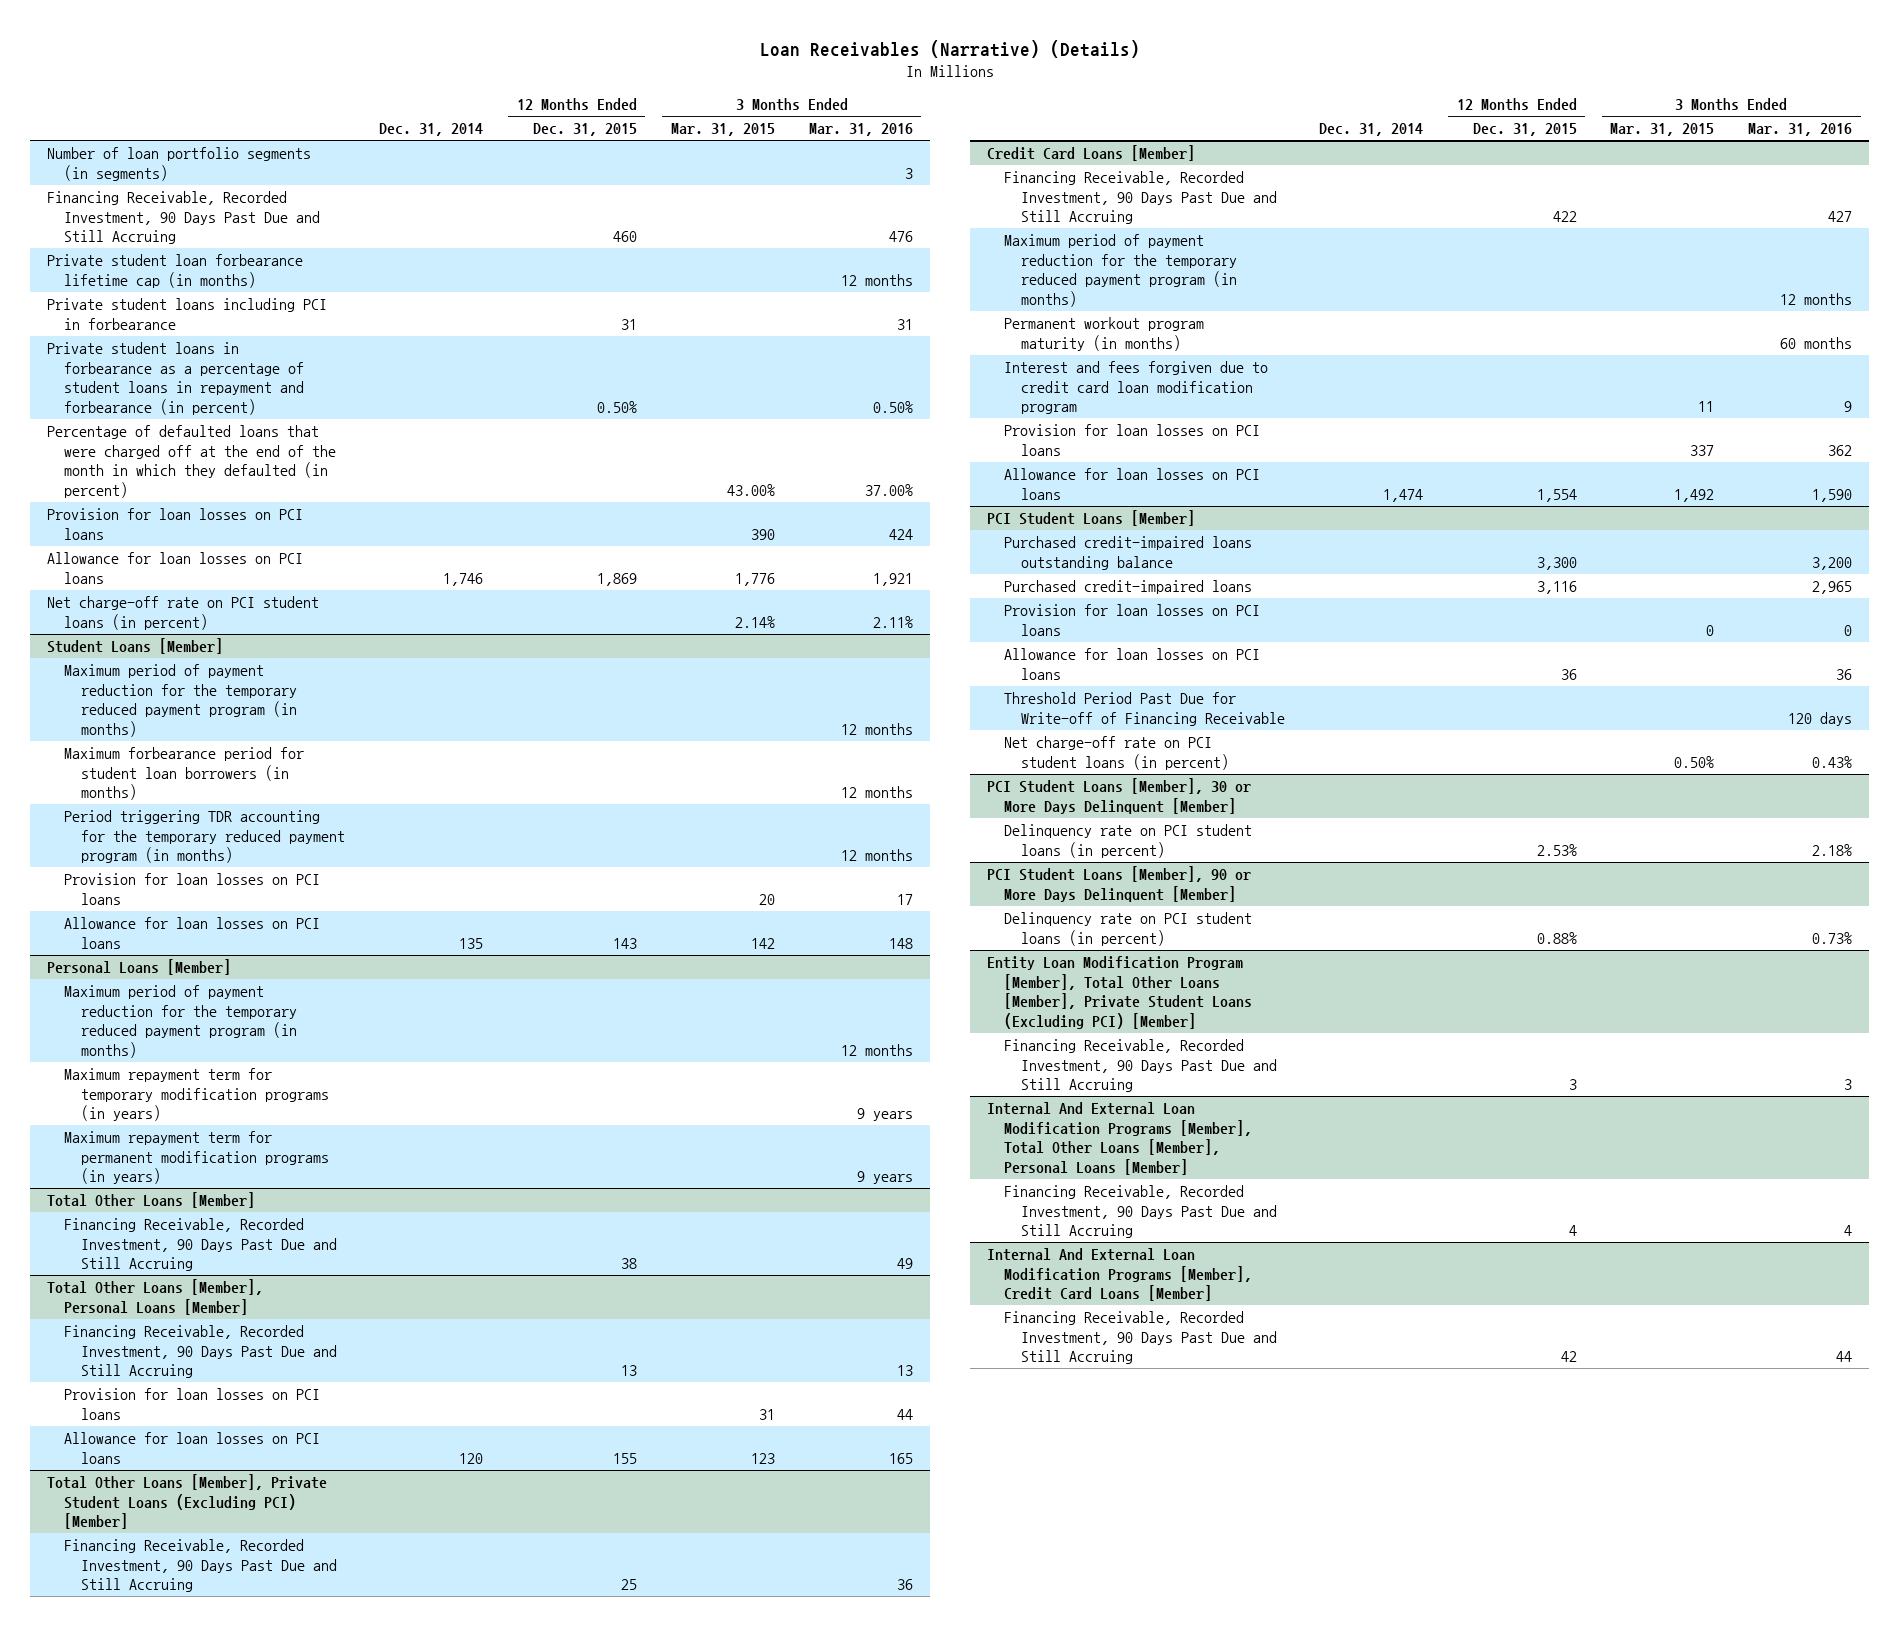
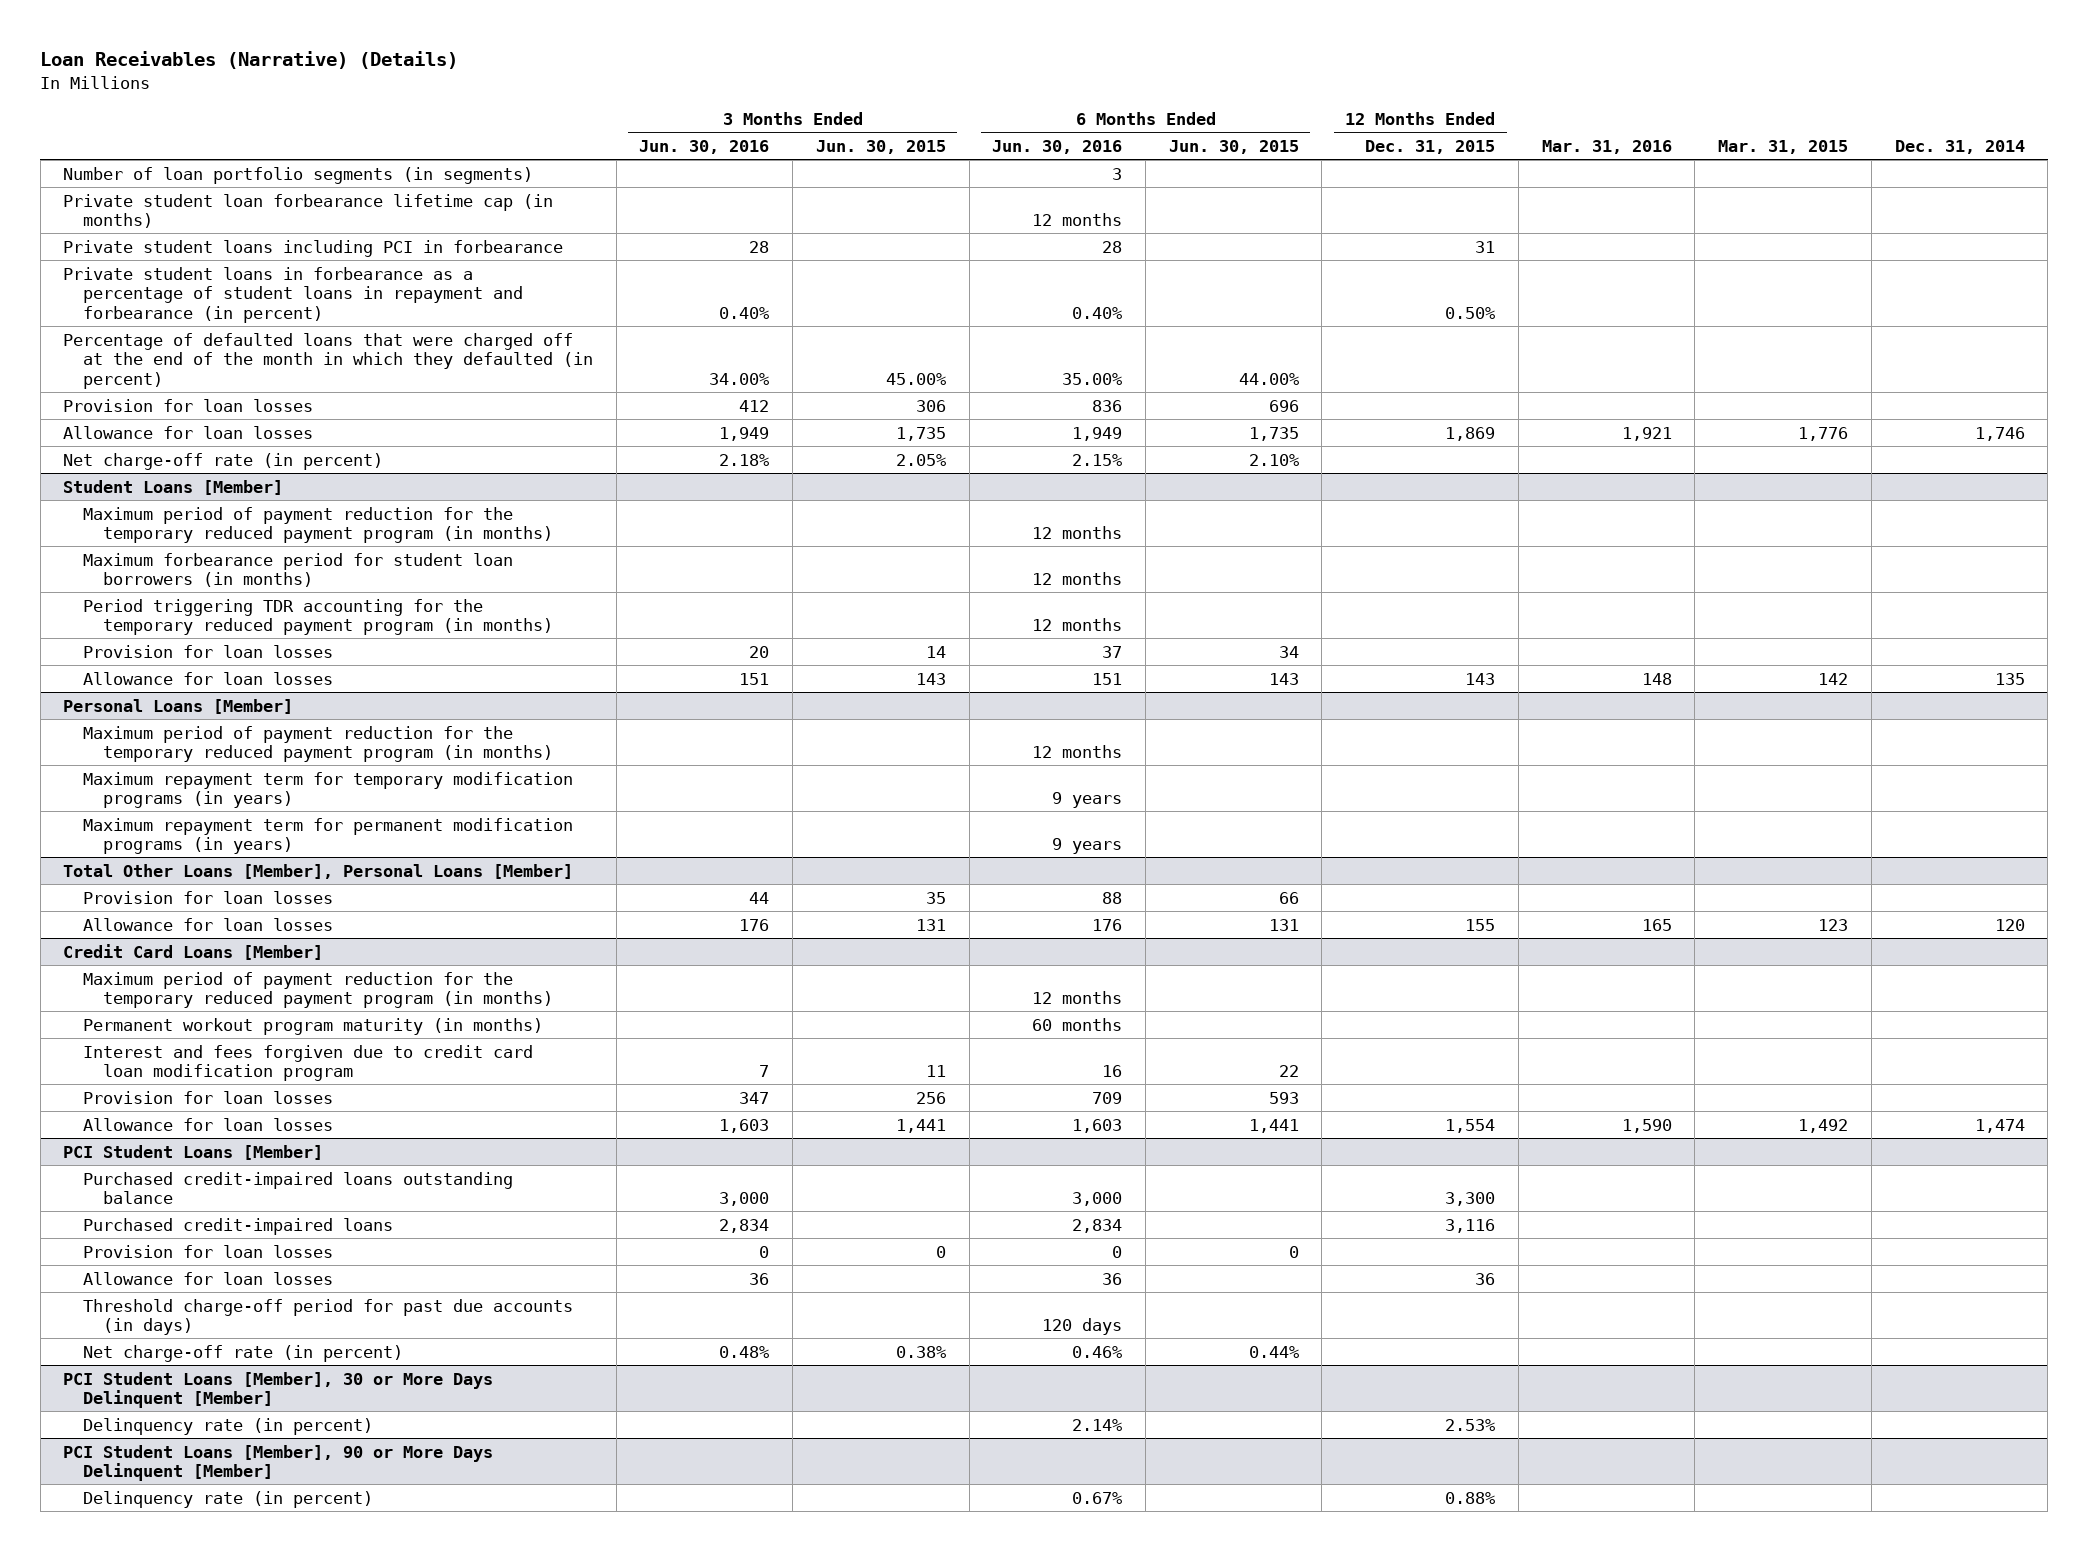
- | Dec. 31, 2014 | 12 Months Ended Dec. 31, 2015 | 3 Months Ended Mar. 31, 2015 | 3 Months Ended Mar. 31, 2016
+ | 3 Months Ended Jun. 30, 2016 | 3 Months Ended Jun. 30, 2015 | 6 Months Ended Jun. 30, 2016 | 6 Months Ended Jun. 30, 2015 | 12 Months Ended Dec. 31, 2015 | Mar. 31, 2016 | Mar. 31, 2015 | Dec. 31, 2014
- Financing Receivable, Recorded Investment, 90 Days Past Due and Still Accruing | | 460 | | 476
- Provision for loan losses on PCI loans | | | 390 | 424
- Allowance for loan losses on PCI loans | 1,746 | 1,869 | 1,776 | 1,921
- Net charge-off rate on PCI student loans (in percent) | | | 2.14% | 2.11%
+ Provision for loan losses | 412 | 306 | 836 | 696 | | | |
+ Allowance for loan losses | 1,949 | 1,735 | 1,949 | 1,735 | 1,869 | 1,921 | 1,776 | 1,746
+ Net charge-off rate (in percent) | 2.18% | 2.05% | 2.15% | 2.10% | | | |
@ Student Loans [Member]
- Provision for loan losses on PCI loans | | | 20 | 17
- Allowance for loan losses on PCI loans | 135 | 143 | 142 | 148
+ Provision for loan losses | 20 | 14 | 37 | 34 | | | |
+ Allowance for loan losses | 151 | 143 | 151 | 143 | 143 | 148 | 142 | 135
- Total Other Loans [Member]
- Financing Receivable, Recorded Investment, 90 Days Past Due and Still Accruing | | 38 | | 49
@ Total Other Loans [Member], Personal Loans [Member]
- Financing Receivable, Recorded Investment, 90 Days Past Due and Still Accruing | | 13 | | 13
- Provision for loan losses on PCI loans | | | 31 | 44
- Allowance for loan losses on PCI loans | 120 | 155 | 123 | 165
- Total Other Loans [Member], Private Student Loans (Excluding PCI) [Member]
- Financing Receivable, Recorded Investment, 90 Days Past Due and Still Accruing | | 25 | | 36
@ Total Other Loans [Member], Personal Loans [Member]
+ Provision for loan losses | 44 | 35 | 88 | 66 | | | |
+ Allowance for loan losses | 176 | 131 | 176 | 131 | 155 | 165 | 123 | 120
@ Credit Card Loans [Member]
- Financing Receivable, Recorded Investment, 90 Days Past Due and Still Accruing | | 422 | | 427
- Provision for loan losses on PCI loans | | | 337 | 362
- Allowance for loan losses on PCI loans | 1,474 | 1,554 | 1,492 | 1,590
+ Provision for loan losses | 347 | 256 | 709 | 593 | | | |
+ Allowance for loan losses | 1,603 | 1,441 | 1,603 | 1,441 | 1,554 | 1,590 | 1,492 | 1,474
@ PCI Student Loans [Member]
- Provision for loan losses on PCI loans | | | 0 | 0
- Allowance for loan losses on PCI loans | | 36 | | 36
- Threshold Period Past Due for Write-off of Financing Receivable | | | | 120 days
- Net charge-off rate on PCI student loans (in percent) | | | 0.50% | 0.43%
+ Provision for loan losses | 0 | 0 | 0 | 0 | | | |
+ Allowance for loan losses | 36 | | 36 | | 36 | | |
+ Threshold charge-off period for past due accounts (in days) | | | 120 days | | | | |
+ Net charge-off rate (in percent) | 0.48% | 0.38% | 0.46% | 0.44% | | | |
@ PCI Student Loans [Member], 30 or More Days Delinquent [Member]
- Delinquency rate on PCI student loans (in percent) | | 2.53% | | 2.18%
+ Delinquency rate (in percent) | | | 2.14% | | 2.53% | | |
@ PCI Student Loans [Member], 90 or More Days Delinquent [Member]
- Delinquency rate on PCI student loans (in percent) | | 0.88% | | 0.73%
- Entity Loan Modification Program [Member], Total Other Loans [Member], Private Student Loans (Excluding PCI) [Member]
- Financing Receivable, Recorded Investment, 90 Days Past Due and Still Accruing | | 3 | | 3
- Internal And External Loan Modification Programs [Member], Total Other Loans [Member], Personal Loans [Member]
- Financing Receivable, Recorded Investment, 90 Days Past Due and Still Accruing | | 4 | | 4
- Internal And External Loan Modification Programs [Member], Credit Card Loans [Member]
- Financing Receivable, Recorded Investment, 90 Days Past Due and Still Accruing | | 42 | | 44
@ PCI Student Loans [Member], 90 or More Days Delinquent [Member]
+ Delinquency rate (in percent) | | | 0.67% | | 0.88% | | |

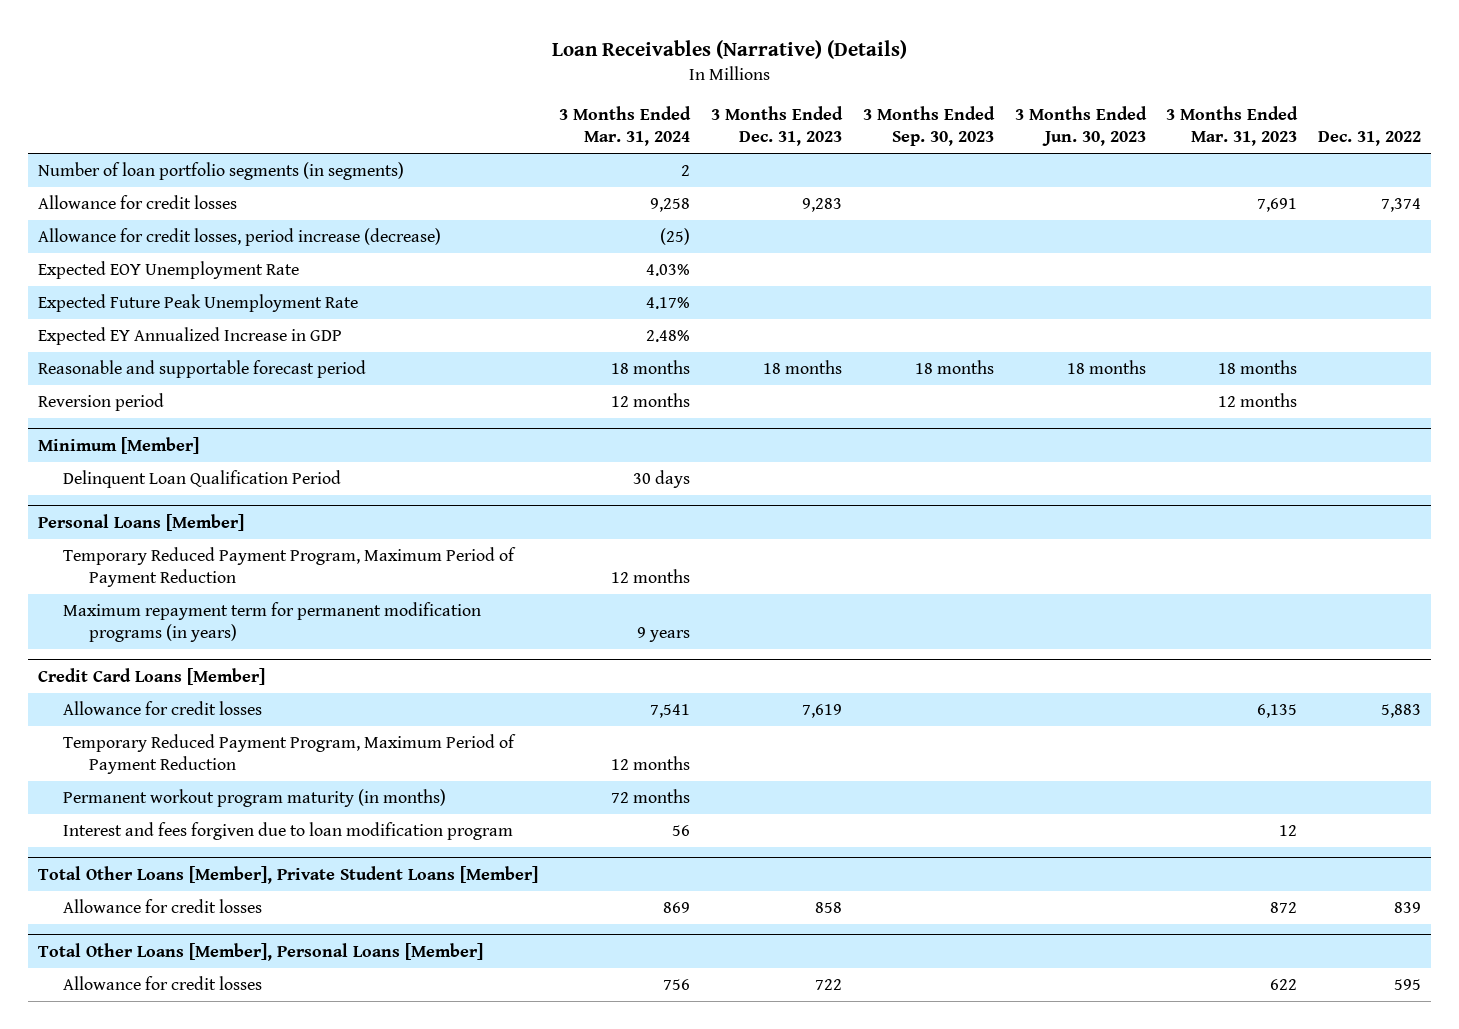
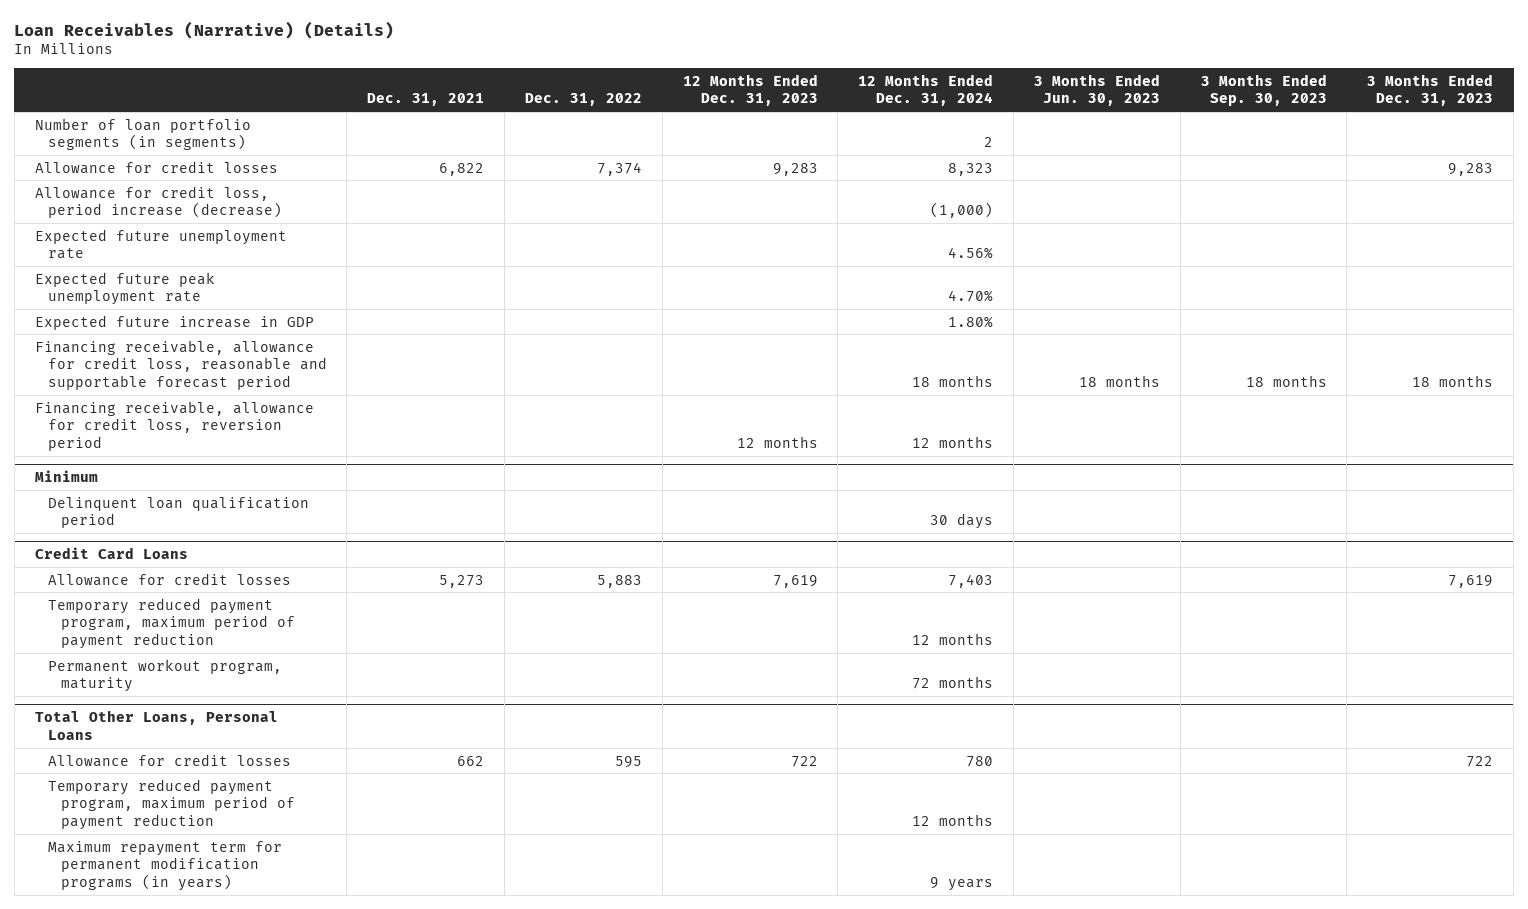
- | 3 Months Ended Mar. 31, 2024 | 3 Months Ended Dec. 31, 2023 | 3 Months Ended Sep. 30, 2023 | 3 Months Ended Jun. 30, 2023 | 3 Months Ended Mar. 31, 2023 | Dec. 31, 2022
+ | Dec. 31, 2021 | Dec. 31, 2022 | 12 Months Ended Dec. 31, 2023 | 12 Months Ended Dec. 31, 2024 | 3 Months Ended Jun. 30, 2023 | 3 Months Ended Sep. 30, 2023 | 3 Months Ended Dec. 31, 2023
- Allowance for credit losses, period increase (decrease) | (25) | | | | |
- Expected EOY Unemployment Rate | 4.03% | | | | |
- Expected Future Peak Unemployment Rate | 4.17% | | | | |
- Expected EY Annualized Increase in GDP | 2.48% | | | | |
- Reasonable and supportable forecast period | 18 months | 18 months | 18 months | 18 months | 18 months |
- Reversion period | 12 months | | | | 12 months |
- Minimum [Member]
- Delinquent Loan Qualification Period | 30 days | | | | |
- Personal Loans [Member]
- Temporary Reduced Payment Program, Maximum Period of Payment Reduction | 12 months | | | | |
- Maximum repayment term for permanent modification programs (in years) | 9 years | | | | |
- Credit Card Loans [Member]
+ Allowance for credit loss, period increase (decrease) | | | | (1,000) | | |
+ Expected future unemployment rate | | | | 4.56% | | |
+ Expected future peak unemployment rate | | | | 4.70% | | |
+ Expected future increase in GDP | | | | 1.80% | | |
+ Financing receivable, allowance for credit loss, reasonable and supportable forecast period | | | | 18 months | 18 months | 18 months | 18 months
+ Financing receivable, allowance for credit loss, reversion period | | | 12 months | 12 months | | |
+ Minimum
+ Delinquent loan qualification period | | | | 30 days | | |
+ Credit Card Loans
- Temporary Reduced Payment Program, Maximum Period of Payment Reduction | 12 months | | | | |
- Permanent workout program maturity (in months) | 72 months | | | | |
- Interest and fees forgiven due to loan modification program | 56 | | | | 12 |
- Total Other Loans [Member], Private Student Loans [Member]
- Allowance for credit losses | 869 | 858 | | | 872 | 839
- Total Other Loans [Member], Personal Loans [Member]
+ Temporary reduced payment program, maximum period of payment reduction | | | | 12 months | | |
+ Permanent workout program, maturity | | | | 72 months | | |
+ Total Other Loans, Personal Loans
+ Temporary reduced payment program, maximum period of payment reduction | | | | 12 months | | |
+ Maximum repayment term for permanent modification programs (in years) | | | | 9 years | | |

